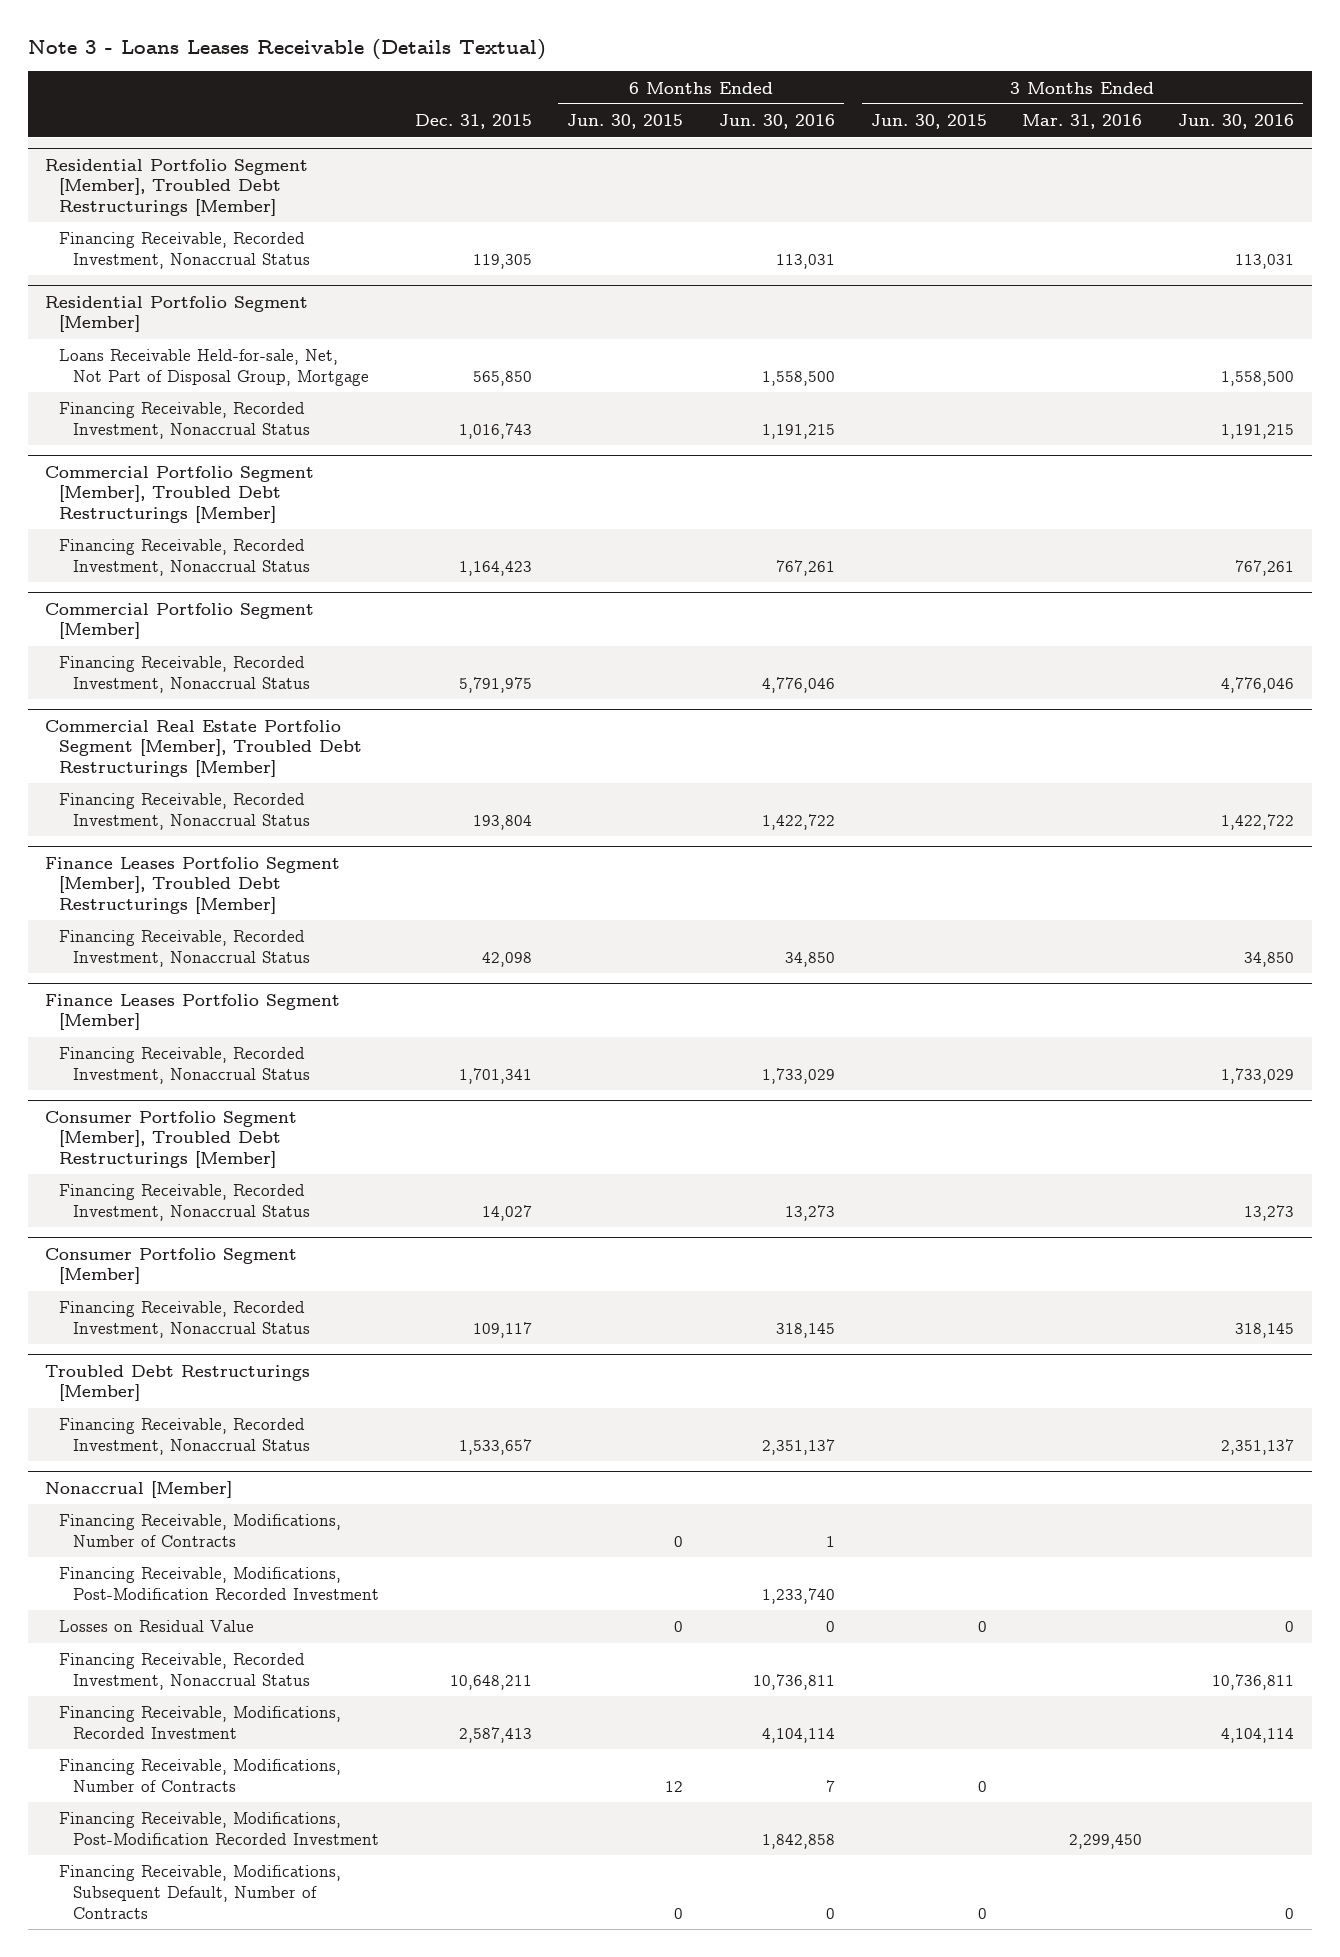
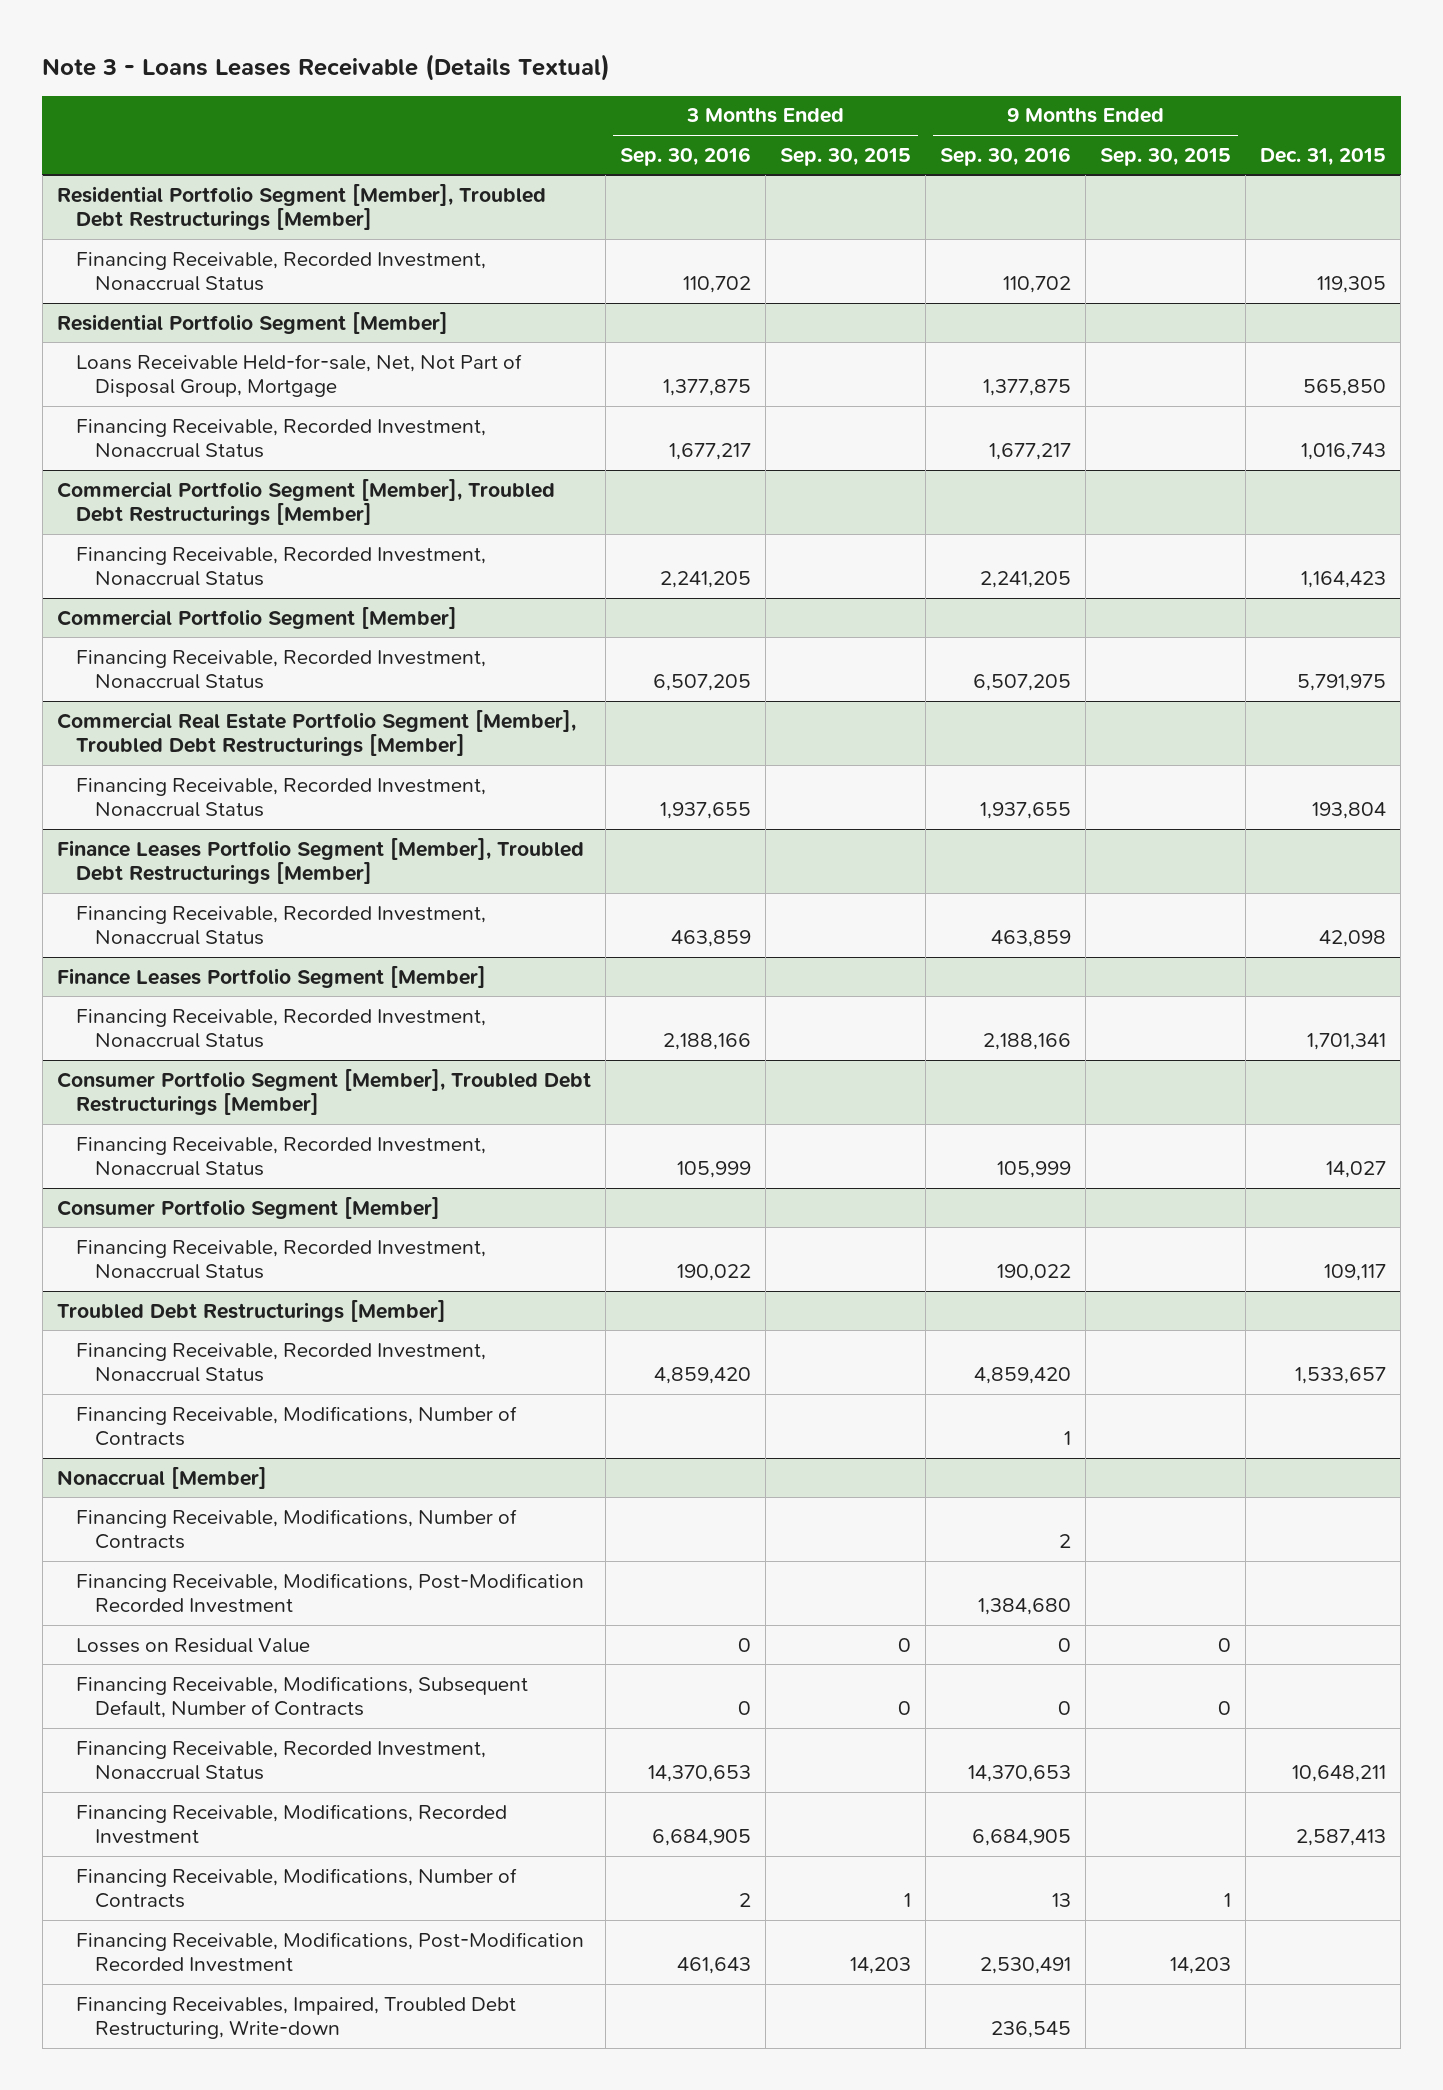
- | Dec. 31, 2015 | 6 Months Ended Jun. 30, 2015 | 6 Months Ended Jun. 30, 2016 | 3 Months Ended Jun. 30, 2015 | 3 Months Ended Mar. 31, 2016 | 3 Months Ended Jun. 30, 2016
+ | 3 Months Ended Sep. 30, 2016 | 3 Months Ended Sep. 30, 2015 | 9 Months Ended Sep. 30, 2016 | 9 Months Ended Sep. 30, 2015 | Dec. 31, 2015
@ Troubled Debt Restructurings [Member]
+ Financing Receivable, Modifications, Number of Contracts | | | 1 | |
@ Nonaccrual [Member]
moved up: Financing Receivable, Modifications, Subsequent Default, Number of Contracts | 0 | 0 | 0 | 0 |
+ Financing Receivables, Impaired, Troubled Debt Restructuring, Write-down | | | 236,545 | |

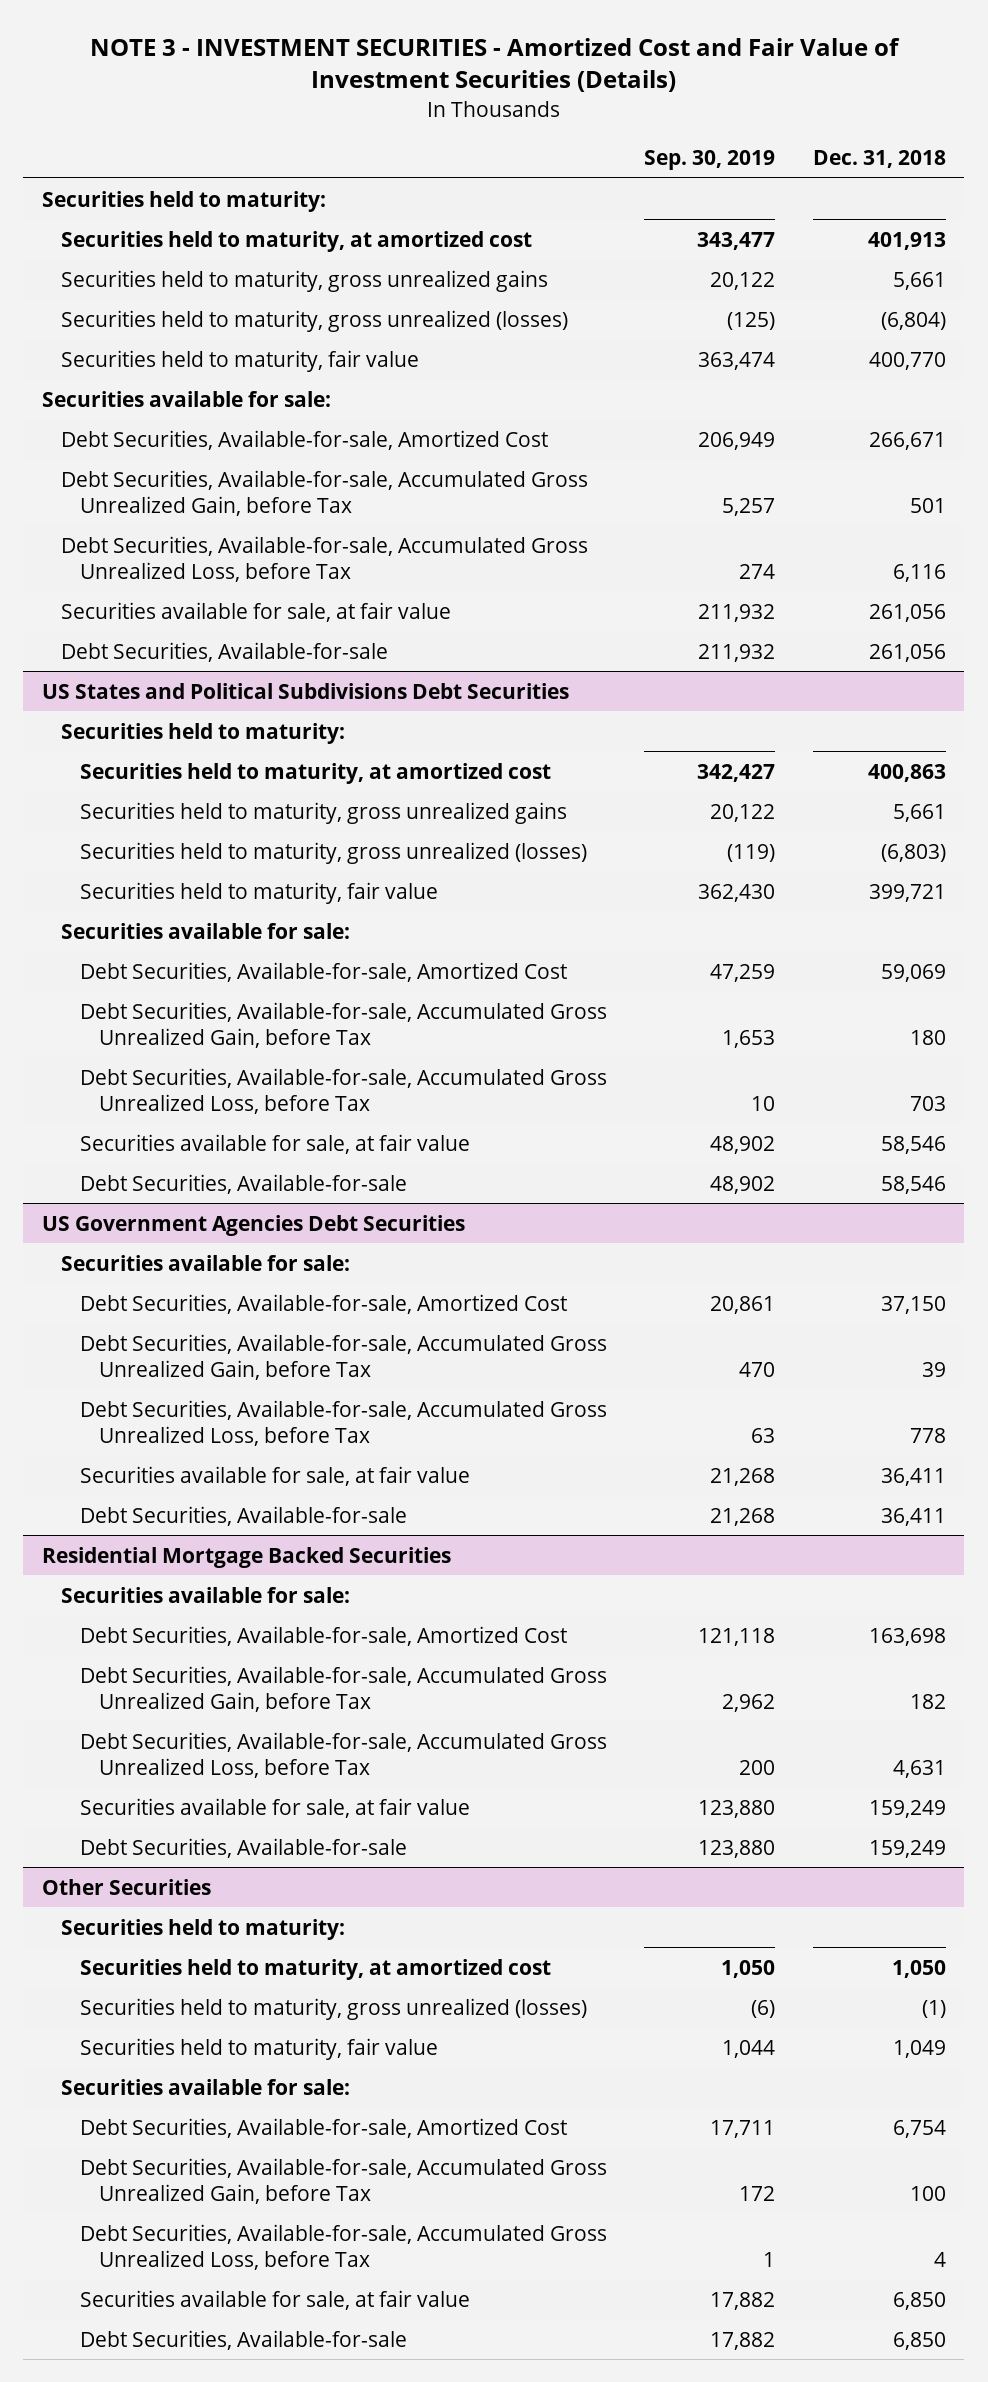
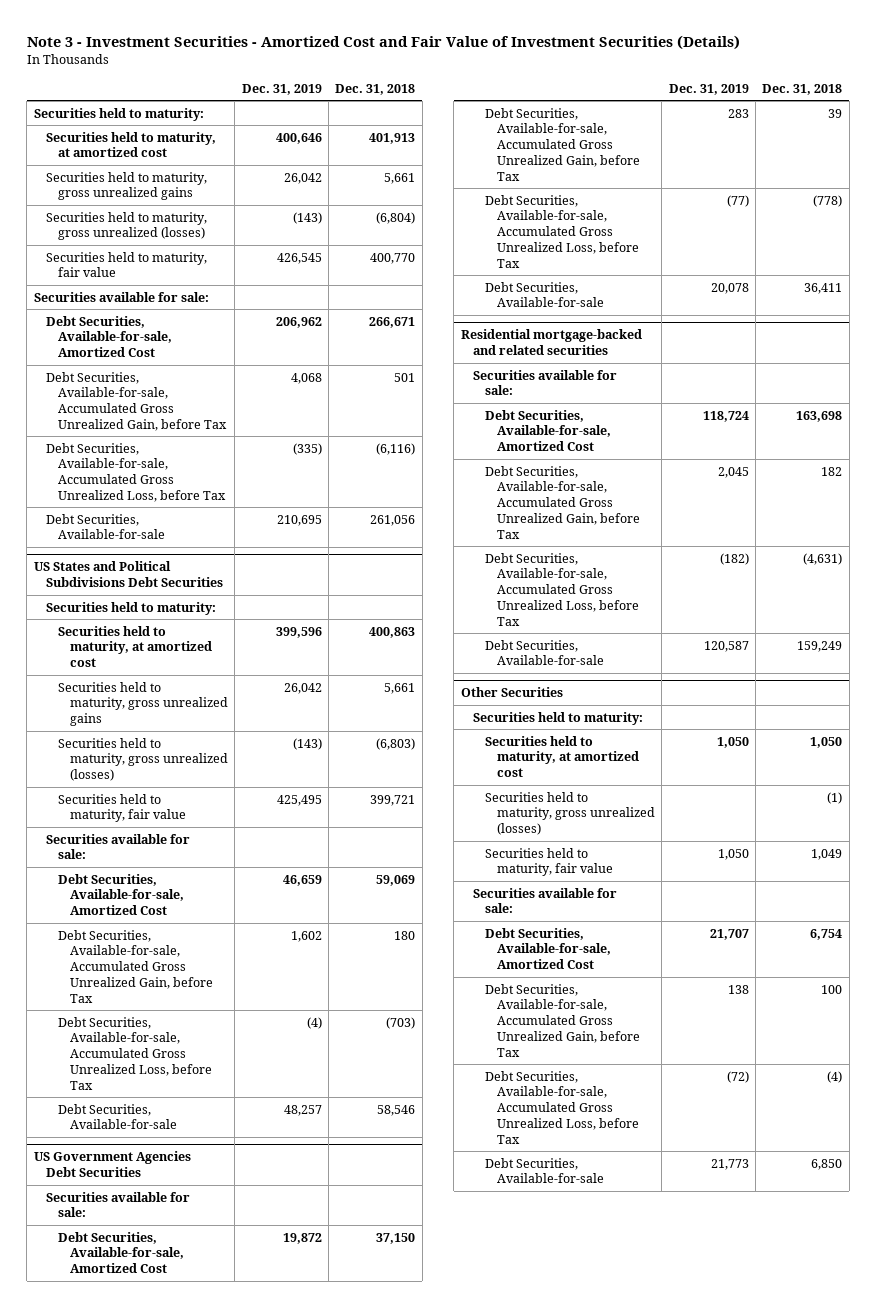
- NOTE 3 - INVESTMENT SECURITIES - Amortized Cost and Fair Value of Investment Securities (Details)
+ Note 3 - Investment Securities - Amortized Cost and Fair Value of Investment Securities (Details)
- | Sep. 30, 2019 | Dec. 31, 2018
+ | Dec. 31, 2019 | Dec. 31, 2018
- Debt Securities, Available-for-sale, Accumulated Gross Unrealized Loss, before Tax | 274 | 6,116
- Securities available for sale, at fair value | 211,932 | 261,056
+ Debt Securities, Available-for-sale, Accumulated Gross Unrealized Loss, before Tax | (335) | (6,116)
@ US States and Political Subdivisions Debt Securities
- Debt Securities, Available-for-sale, Accumulated Gross Unrealized Loss, before Tax | 10 | 703
- Securities available for sale, at fair value | 48,902 | 58,546
+ Debt Securities, Available-for-sale, Accumulated Gross Unrealized Loss, before Tax | (4) | (703)
@ US Government Agencies Debt Securities
- Debt Securities, Available-for-sale, Accumulated Gross Unrealized Loss, before Tax | 63 | 778
- Securities available for sale, at fair value | 21,268 | 36,411
+ Debt Securities, Available-for-sale, Accumulated Gross Unrealized Loss, before Tax | (77) | (778)
- Residential Mortgage Backed Securities
+ Residential mortgage-backed and related securities
- Debt Securities, Available-for-sale, Accumulated Gross Unrealized Loss, before Tax | 200 | 4,631
- Securities available for sale, at fair value | 123,880 | 159,249
+ Debt Securities, Available-for-sale, Accumulated Gross Unrealized Loss, before Tax | (182) | (4,631)
@ Other Securities
- Debt Securities, Available-for-sale, Accumulated Gross Unrealized Loss, before Tax | 1 | 4
- Securities available for sale, at fair value | 17,882 | 6,850
+ Debt Securities, Available-for-sale, Accumulated Gross Unrealized Loss, before Tax | (72) | (4)

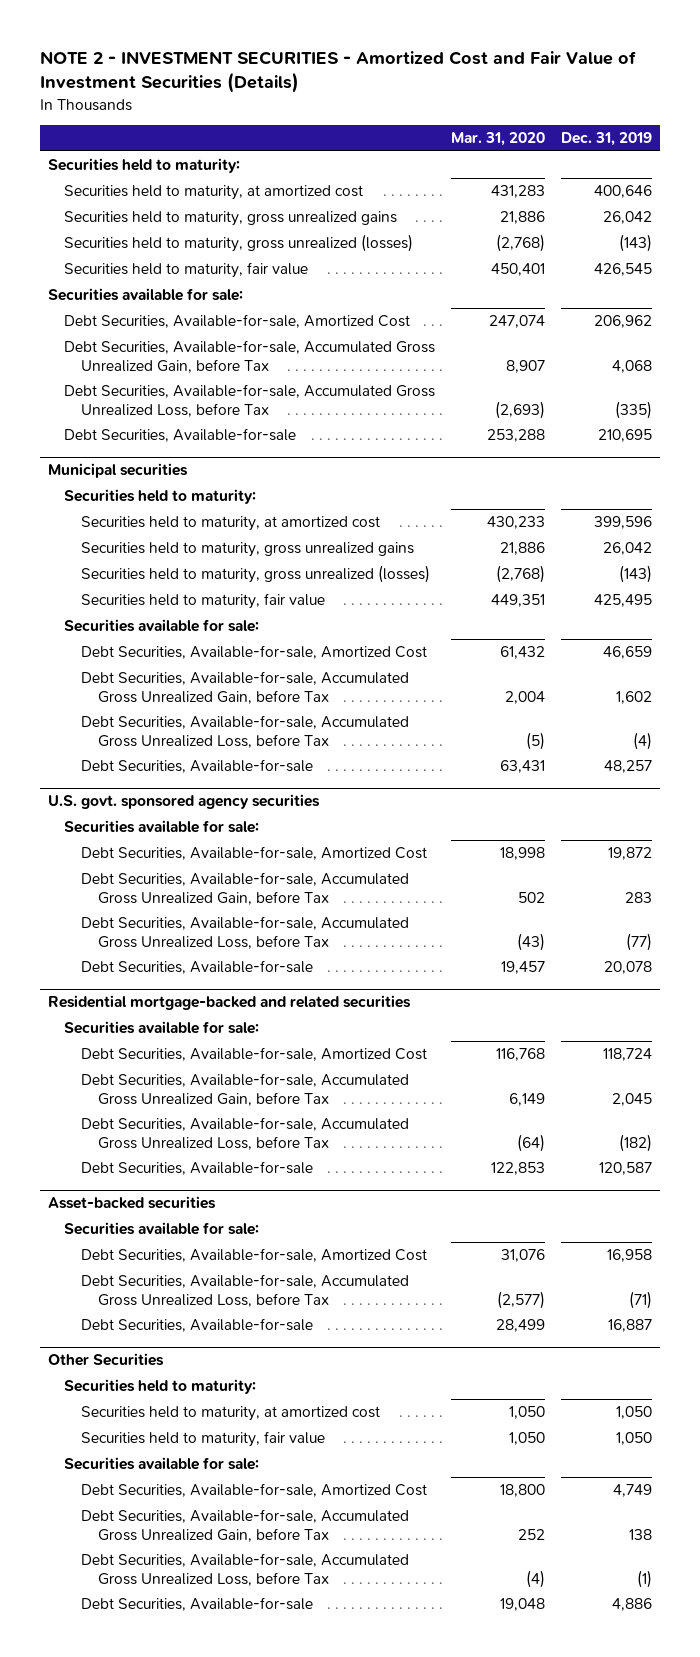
- Note 3 - Investment Securities - Amortized Cost and Fair Value of Investment Securities (Details)
+ NOTE 2 - INVESTMENT SECURITIES - Amortized Cost and Fair Value of Investment Securities (Details)
- | Dec. 31, 2019 | Dec. 31, 2018
+ | Mar. 31, 2020 | Dec. 31, 2019
- US States and Political Subdivisions Debt Securities
+ Municipal securities
- US Government Agencies Debt Securities
+ U.S. govt. sponsored agency securities
+ Asset-backed securities
+ Securities available for sale:
+ Debt Securities, Available-for-sale, Amortized Cost | 31,076 | 16,958
+ Debt Securities, Available-for-sale, Accumulated Gross Unrealized Loss, before Tax | (2,577) | (71)
+ Debt Securities, Available-for-sale | 28,499 | 16,887
@ Other Securities
- Securities held to maturity, gross unrealized (losses) | | (1)
- Debt Securities, Available-for-sale, Amortized Cost | 21,707 | 6,754
+ Debt Securities, Available-for-sale, Amortized Cost | 18,800 | 4,749
- Debt Securities, Available-for-sale, Accumulated Gross Unrealized Loss, before Tax | (72) | (4)
- Debt Securities, Available-for-sale | 21,773 | 6,850
+ Debt Securities, Available-for-sale, Accumulated Gross Unrealized Loss, before Tax | (4) | (1)
+ Debt Securities, Available-for-sale | 19,048 | 4,886

